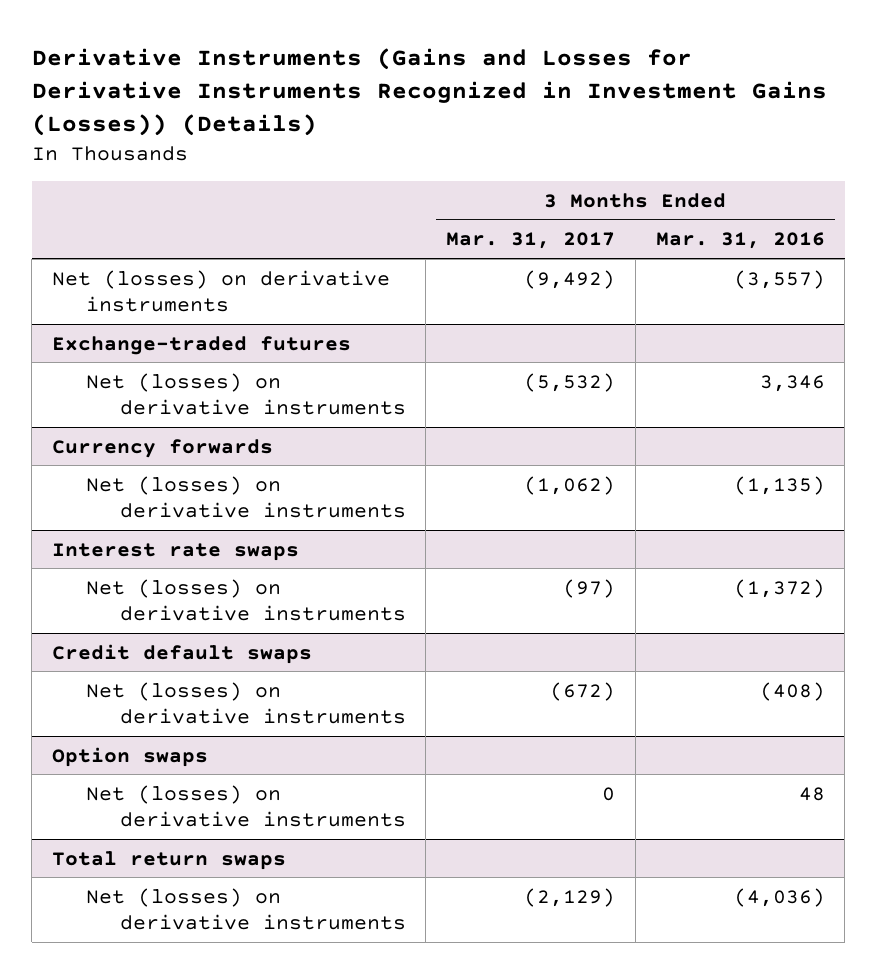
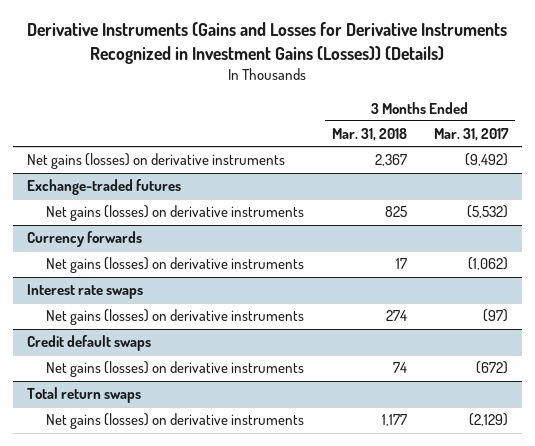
- | 3 Months Ended Mar. 31, 2017 | 3 Months Ended Mar. 31, 2016
+ | 3 Months Ended Mar. 31, 2018 | 3 Months Ended Mar. 31, 2017
- Net (losses) on derivative instruments | (9,492) | (3,557)
+ Net gains (losses) on derivative instruments | 2,367 | (9,492)
@ Exchange-traded futures
- Net (losses) on derivative instruments | (5,532) | 3,346
+ Net gains (losses) on derivative instruments | 825 | (5,532)
@ Currency forwards
- Net (losses) on derivative instruments | (1,062) | (1,135)
+ Net gains (losses) on derivative instruments | 17 | (1,062)
@ Interest rate swaps
- Net (losses) on derivative instruments | (97) | (1,372)
+ Net gains (losses) on derivative instruments | 274 | (97)
@ Credit default swaps
- Net (losses) on derivative instruments | (672) | (408)
- Option swaps
- Net (losses) on derivative instruments | 0 | 48
@ Credit default swaps
+ Net gains (losses) on derivative instruments | 74 | (672)
@ Total return swaps
- Net (losses) on derivative instruments | (2,129) | (4,036)
+ Net gains (losses) on derivative instruments | 1,177 | (2,129)

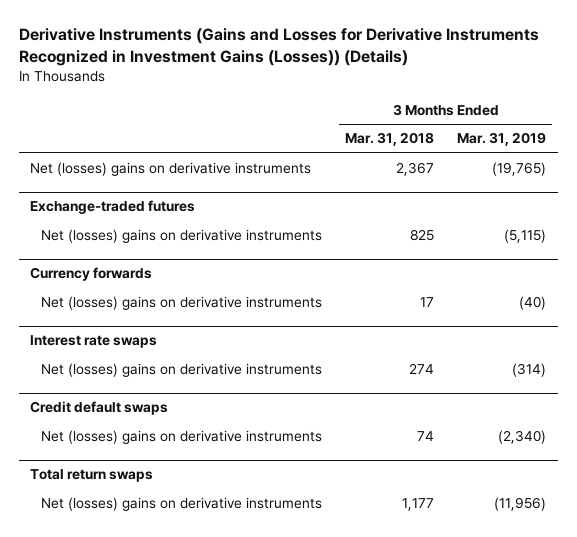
- | 3 Months Ended Mar. 31, 2018 | 3 Months Ended Mar. 31, 2017
+ | 3 Months Ended Mar. 31, 2018 | 3 Months Ended Mar. 31, 2019
- Net gains (losses) on derivative instruments | 2,367 | (9,492)
+ Net (losses) gains on derivative instruments | 2,367 | (19,765)
@ Exchange-traded futures
- Net gains (losses) on derivative instruments | 825 | (5,532)
+ Net (losses) gains on derivative instruments | 825 | (5,115)
@ Currency forwards
- Net gains (losses) on derivative instruments | 17 | (1,062)
+ Net (losses) gains on derivative instruments | 17 | (40)
@ Interest rate swaps
- Net gains (losses) on derivative instruments | 274 | (97)
+ Net (losses) gains on derivative instruments | 274 | (314)
@ Credit default swaps
- Net gains (losses) on derivative instruments | 74 | (672)
+ Net (losses) gains on derivative instruments | 74 | (2,340)
@ Total return swaps
- Net gains (losses) on derivative instruments | 1,177 | (2,129)
+ Net (losses) gains on derivative instruments | 1,177 | (11,956)

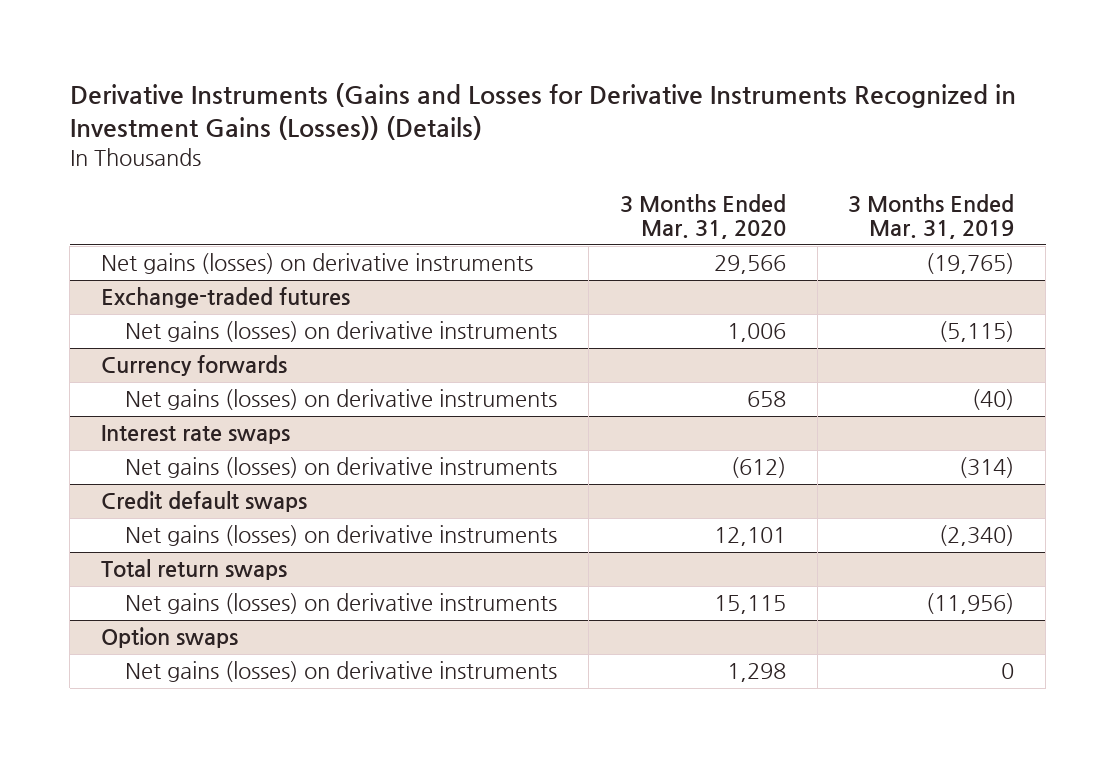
- | 3 Months Ended Mar. 31, 2018 | 3 Months Ended Mar. 31, 2019
+ | 3 Months Ended Mar. 31, 2020 | 3 Months Ended Mar. 31, 2019
- Net (losses) gains on derivative instruments | 2,367 | (19,765)
+ Net gains (losses) on derivative instruments | 29,566 | (19,765)
@ Exchange-traded futures
- Net (losses) gains on derivative instruments | 825 | (5,115)
+ Net gains (losses) on derivative instruments | 1,006 | (5,115)
@ Currency forwards
- Net (losses) gains on derivative instruments | 17 | (40)
+ Net gains (losses) on derivative instruments | 658 | (40)
@ Interest rate swaps
- Net (losses) gains on derivative instruments | 274 | (314)
+ Net gains (losses) on derivative instruments | (612) | (314)
@ Credit default swaps
- Net (losses) gains on derivative instruments | 74 | (2,340)
+ Net gains (losses) on derivative instruments | 12,101 | (2,340)
@ Total return swaps
- Net (losses) gains on derivative instruments | 1,177 | (11,956)
+ Net gains (losses) on derivative instruments | 15,115 | (11,956)
+ Option swaps
+ Net gains (losses) on derivative instruments | 1,298 | 0

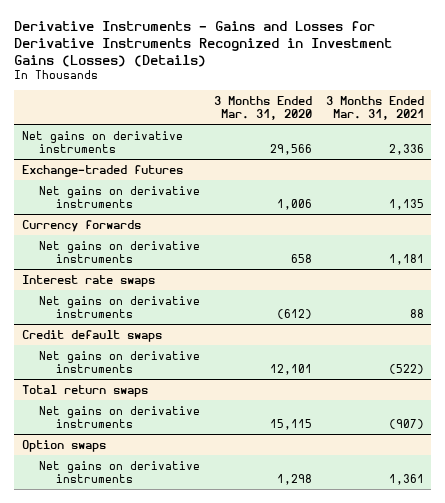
- Derivative Instruments (Gains and Losses for Derivative Instruments Recognized in Investment Gains (Losses)) (Details)
+ Derivative Instruments - Gains and Losses for Derivative Instruments Recognized in Investment Gains (Losses) (Details)
- | 3 Months Ended Mar. 31, 2020 | 3 Months Ended Mar. 31, 2019
+ | 3 Months Ended Mar. 31, 2020 | 3 Months Ended Mar. 31, 2021
- Net gains (losses) on derivative instruments | 29,566 | (19,765)
+ Net gains on derivative instruments | 29,566 | 2,336
@ Exchange-traded futures
- Net gains (losses) on derivative instruments | 1,006 | (5,115)
+ Net gains on derivative instruments | 1,006 | 1,135
@ Currency forwards
- Net gains (losses) on derivative instruments | 658 | (40)
+ Net gains on derivative instruments | 658 | 1,181
@ Interest rate swaps
- Net gains (losses) on derivative instruments | (612) | (314)
+ Net gains on derivative instruments | (612) | 88
@ Credit default swaps
- Net gains (losses) on derivative instruments | 12,101 | (2,340)
+ Net gains on derivative instruments | 12,101 | (522)
@ Total return swaps
- Net gains (losses) on derivative instruments | 15,115 | (11,956)
+ Net gains on derivative instruments | 15,115 | (907)
@ Option swaps
- Net gains (losses) on derivative instruments | 1,298 | 0
+ Net gains on derivative instruments | 1,298 | 1,361

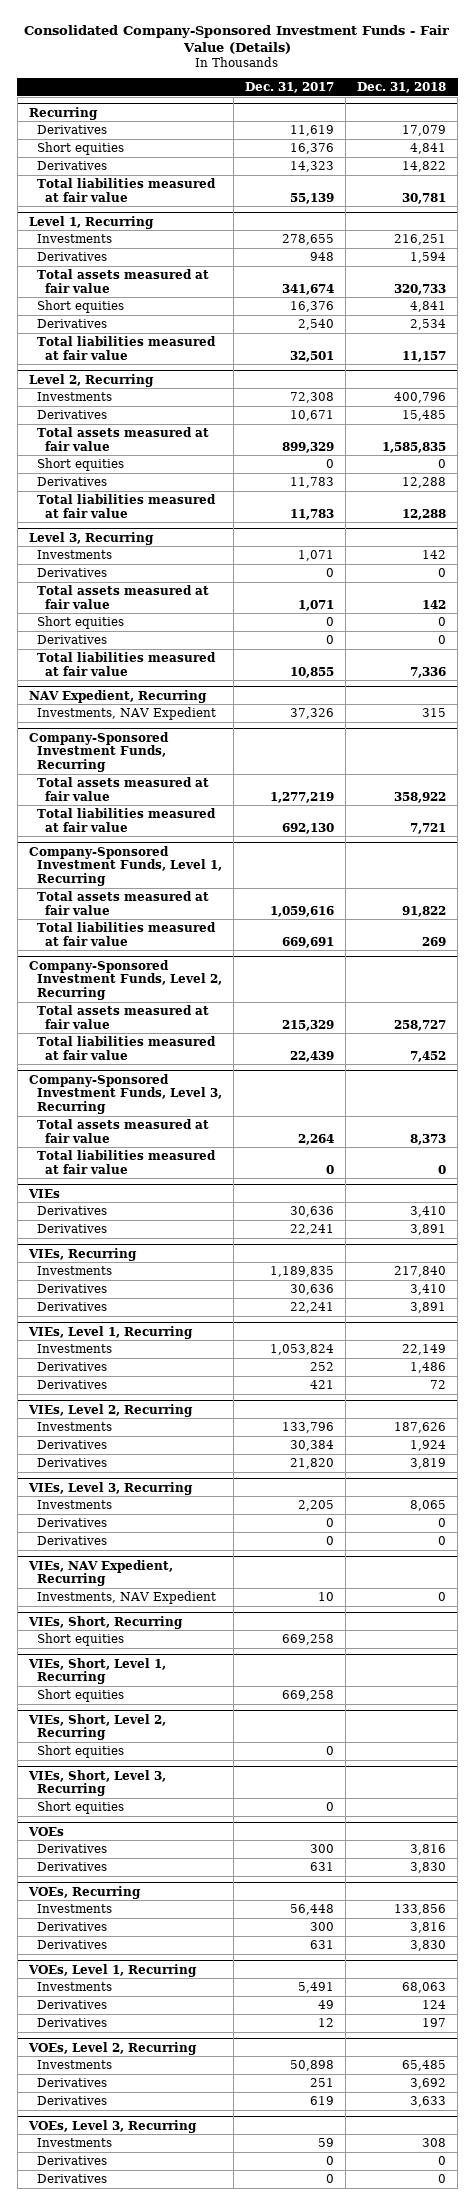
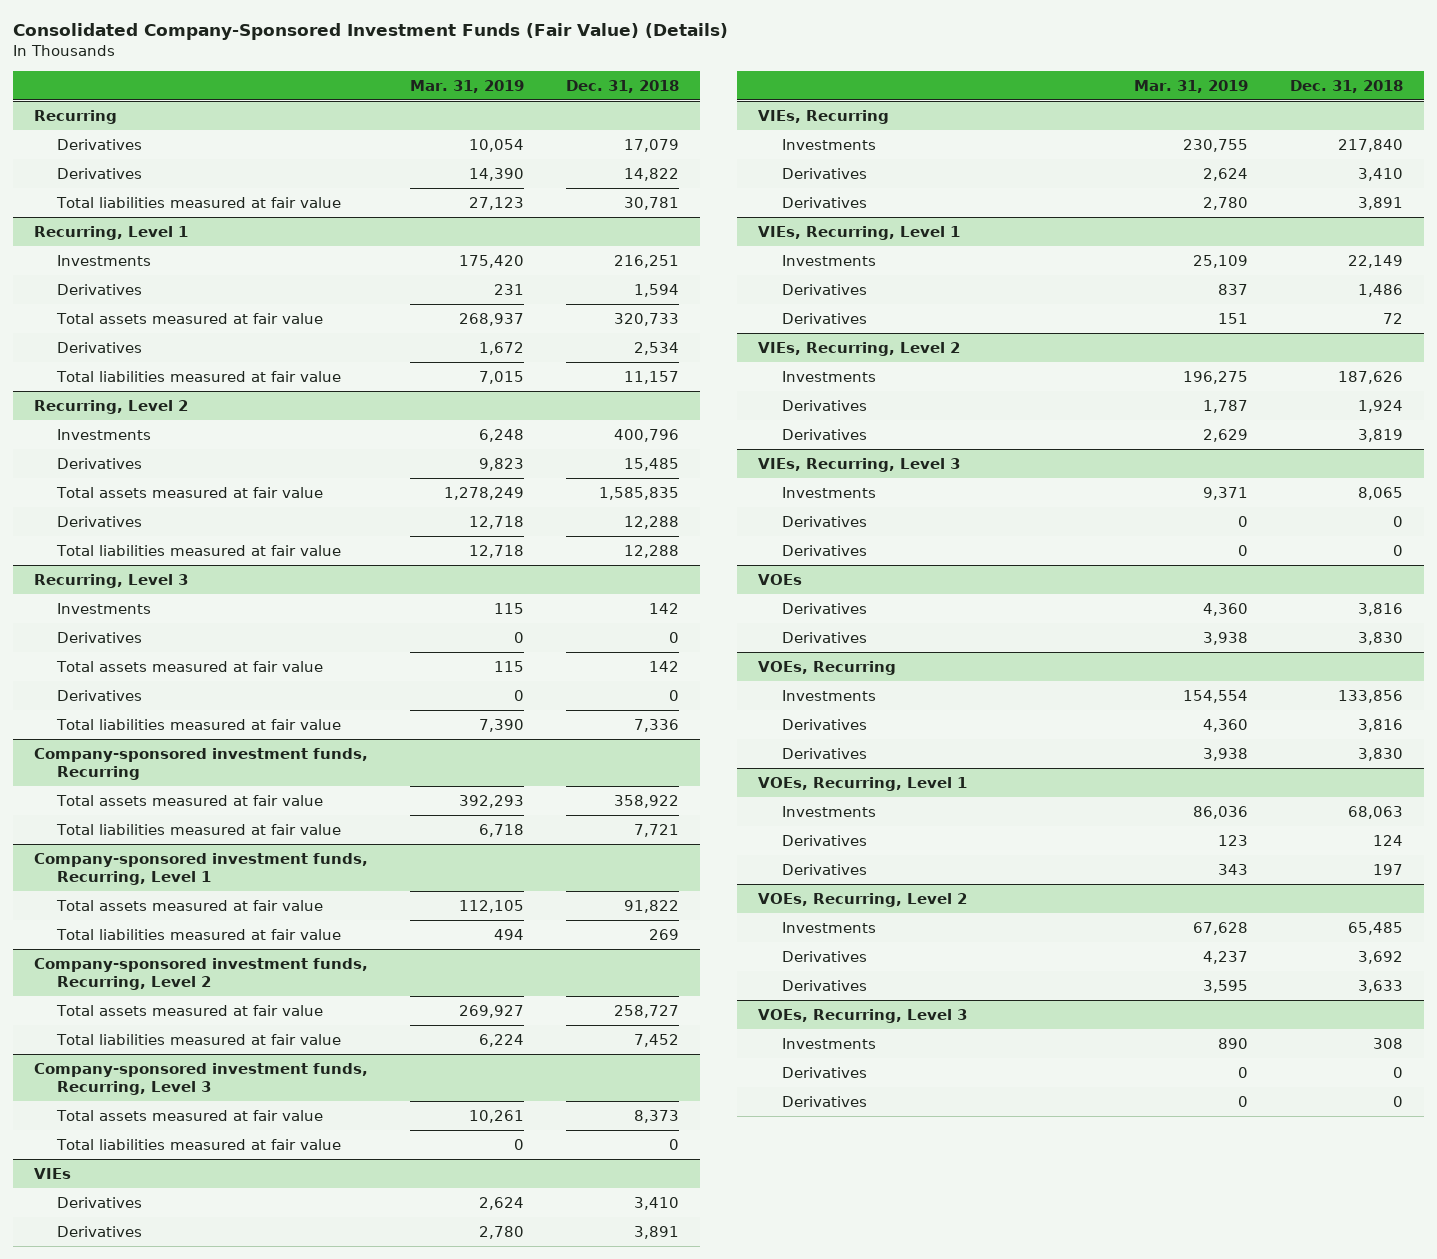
- Consolidated Company-Sponsored Investment Funds - Fair Value (Details)
+ Consolidated Company-Sponsored Investment Funds (Fair Value) (Details)
- | Dec. 31, 2017 | Dec. 31, 2018
+ | Mar. 31, 2019 | Dec. 31, 2018
@ Recurring
- Short equities | 16,376 | 4,841
- Level 1, Recurring
+ Recurring, Level 1
- Short equities | 16,376 | 4,841
- Level 2, Recurring
+ Recurring, Level 2
- Short equities | 0 | 0
- Level 3, Recurring
+ Recurring, Level 3
- Short equities | 0 | 0
- NAV Expedient, Recurring
- Investments, NAV Expedient | 37,326 | 315
- Company-Sponsored Investment Funds, Recurring
+ Company-sponsored investment funds, Recurring
- Company-Sponsored Investment Funds, Level 1, Recurring
+ Company-sponsored investment funds, Recurring, Level 1
- Company-Sponsored Investment Funds, Level 2, Recurring
+ Company-sponsored investment funds, Recurring, Level 2
- Company-Sponsored Investment Funds, Level 3, Recurring
+ Company-sponsored investment funds, Recurring, Level 3
- VIEs, Level 1, Recurring
+ VIEs, Recurring, Level 1
- VIEs, Level 2, Recurring
+ VIEs, Recurring, Level 2
- VIEs, Level 3, Recurring
+ VIEs, Recurring, Level 3
- VIEs, NAV Expedient, Recurring
- Investments, NAV Expedient | 10 | 0
- VIEs, Short, Recurring
- Short equities | 669,258 |
- VIEs, Short, Level 1, Recurring
- Short equities | 669,258 |
- VIEs, Short, Level 2, Recurring
- Short equities | 0 |
- VIEs, Short, Level 3, Recurring
- Short equities | 0 |
- VOEs, Level 1, Recurring
+ VOEs, Recurring, Level 1
- VOEs, Level 2, Recurring
+ VOEs, Recurring, Level 2
- VOEs, Level 3, Recurring
+ VOEs, Recurring, Level 3

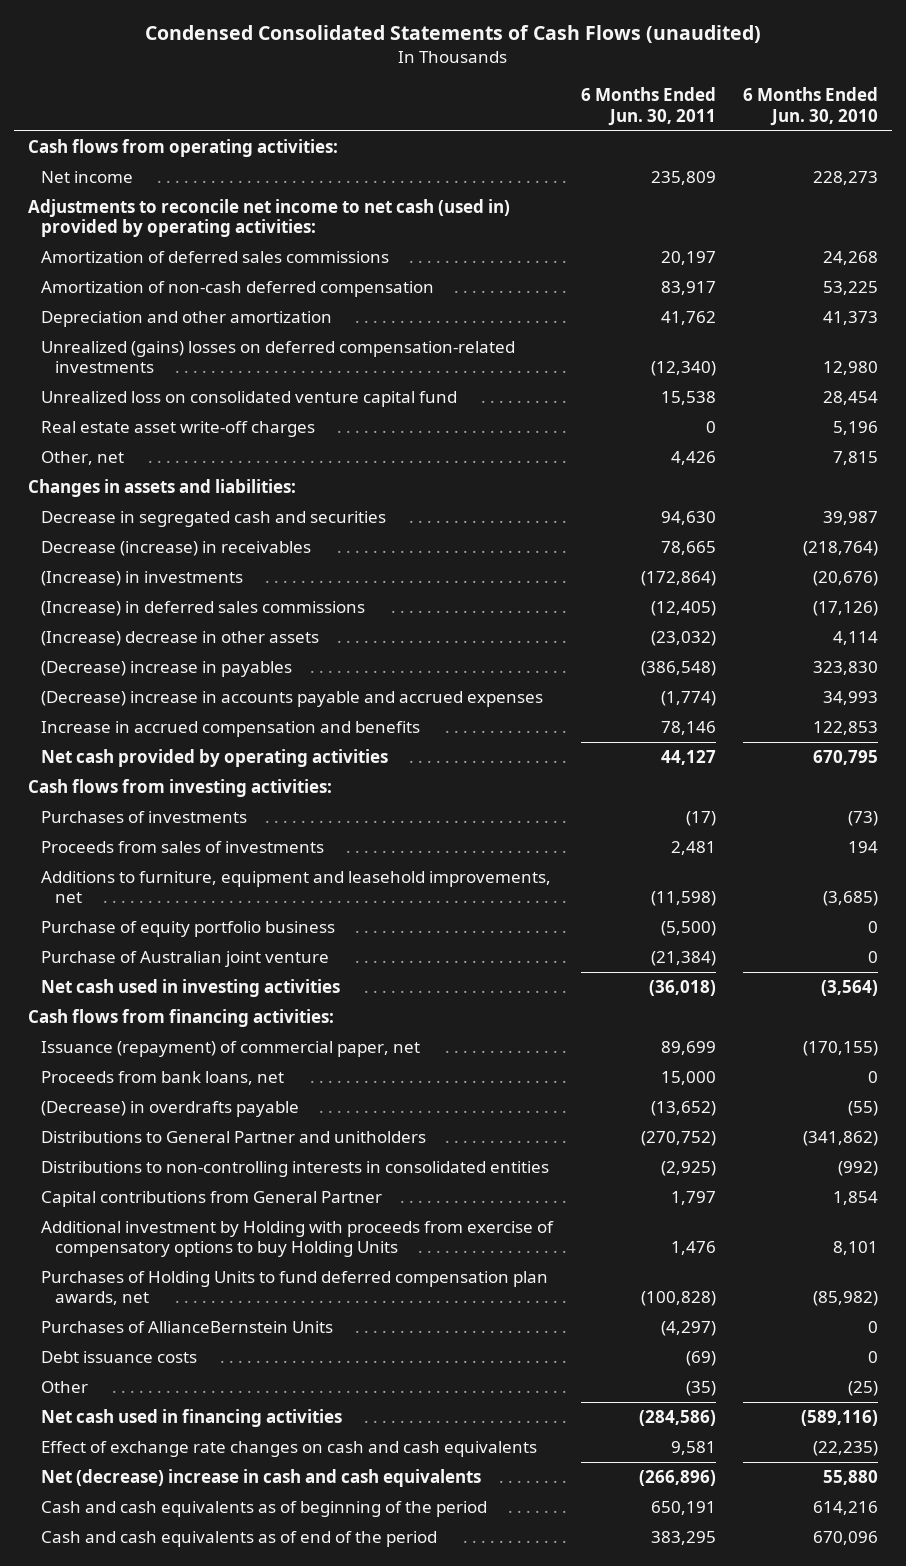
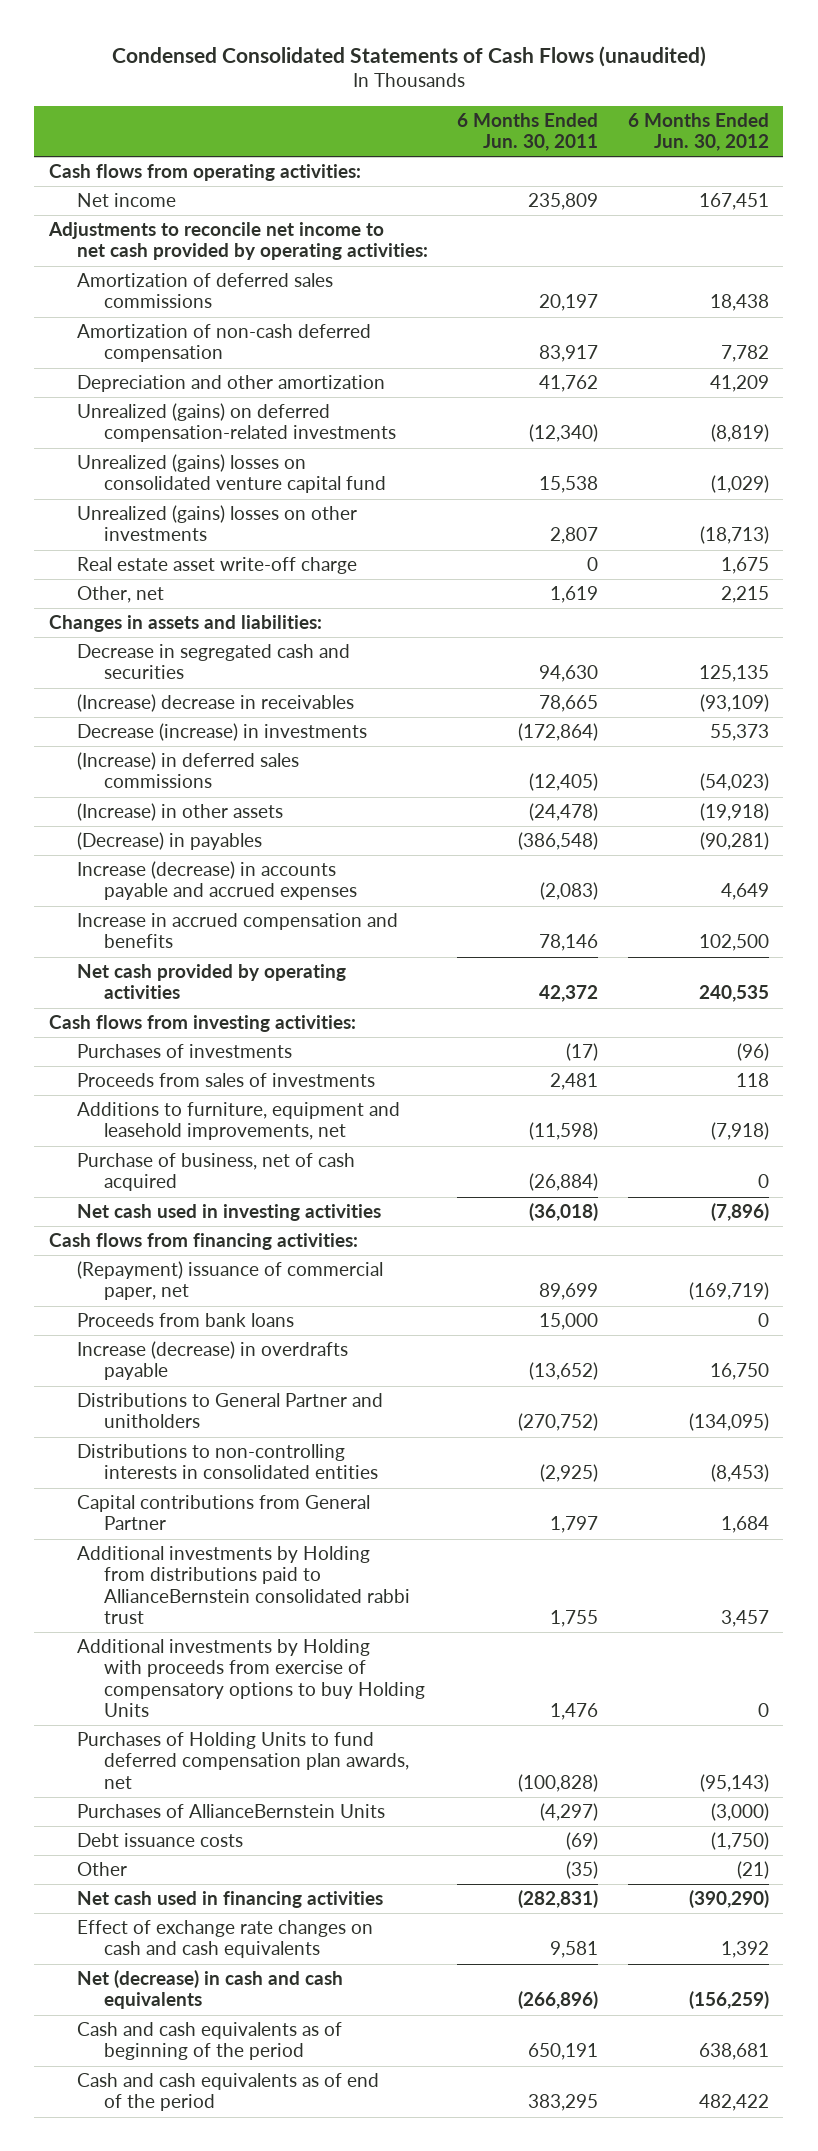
- | 6 Months Ended Jun. 30, 2011 | 6 Months Ended Jun. 30, 2010
+ | 6 Months Ended Jun. 30, 2011 | 6 Months Ended Jun. 30, 2012
- Adjustments to reconcile net income to net cash (used in) provided by operating activities:
+ Adjustments to reconcile net income to net cash provided by operating activities:
- Unrealized (gains) losses on deferred compensation-related investments | (12,340) | 12,980
- Unrealized loss on consolidated venture capital fund | 15,538 | 28,454
- Real estate asset write-off charges | 0 | 5,196
- Other, net | 4,426 | 7,815
+ Unrealized (gains) on deferred compensation-related investments | (12,340) | (8,819)
+ Unrealized (gains) losses on consolidated venture capital fund | 15,538 | (1,029)
+ Unrealized (gains) losses on other investments | 2,807 | (18,713)
+ Real estate asset write-off charge | 0 | 1,675
+ Other, net | 1,619 | 2,215
- Decrease (increase) in receivables | 78,665 | (218,764)
- (Increase) in investments | (172,864) | (20,676)
+ (Increase) decrease in receivables | 78,665 | (93,109)
+ Decrease (increase) in investments | (172,864) | 55,373
- (Increase) decrease in other assets | (23,032) | 4,114
- (Decrease) increase in payables | (386,548) | 323,830
- (Decrease) increase in accounts payable and accrued expenses | (1,774) | 34,993
+ (Increase) in other assets | (24,478) | (19,918)
+ (Decrease) in payables | (386,548) | (90,281)
+ Increase (decrease) in accounts payable and accrued expenses | (2,083) | 4,649
- Net cash provided by operating activities | 44,127 | 670,795
+ Net cash provided by operating activities | 42,372 | 240,535
- Purchase of equity portfolio business | (5,500) | 0
- Purchase of Australian joint venture | (21,384) | 0
+ Purchase of business, net of cash acquired | (26,884) | 0
- Issuance (repayment) of commercial paper, net | 89,699 | (170,155)
- Proceeds from bank loans, net | 15,000 | 0
- (Decrease) in overdrafts payable | (13,652) | (55)
+ (Repayment) issuance of commercial paper, net | 89,699 | (169,719)
+ Proceeds from bank loans | 15,000 | 0
+ Increase (decrease) in overdrafts payable | (13,652) | 16,750
- Additional investment by Holding with proceeds from exercise of compensatory options to buy Holding Units | 1,476 | 8,101
+ Additional investments by Holding from distributions paid to AllianceBernstein consolidated rabbi trust | 1,755 | 3,457
+ Additional investments by Holding with proceeds from exercise of compensatory options to buy Holding Units | 1,476 | 0
- Net cash used in financing activities | (284,586) | (589,116)
+ Net cash used in financing activities | (282,831) | (390,290)
- Net (decrease) increase in cash and cash equivalents | (266,896) | 55,880
+ Net (decrease) in cash and cash equivalents | (266,896) | (156,259)

